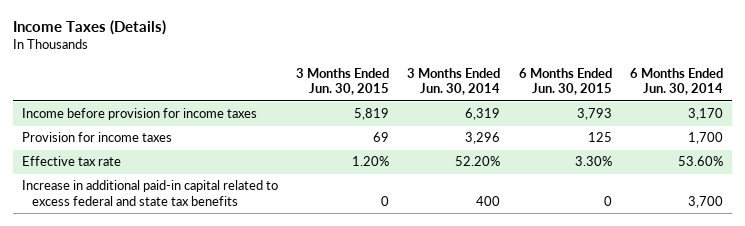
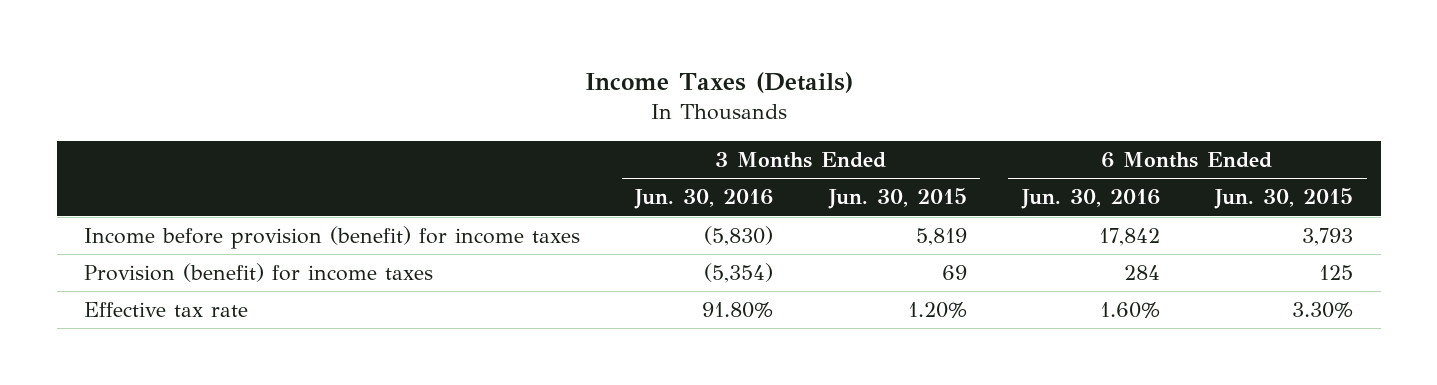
- | 3 Months Ended Jun. 30, 2015 | 3 Months Ended Jun. 30, 2014 | 6 Months Ended Jun. 30, 2015 | 6 Months Ended Jun. 30, 2014
+ | 3 Months Ended Jun. 30, 2016 | 3 Months Ended Jun. 30, 2015 | 6 Months Ended Jun. 30, 2016 | 6 Months Ended Jun. 30, 2015
- Income before provision for income taxes | 5,819 | 6,319 | 3,793 | 3,170
- Provision for income taxes | 69 | 3,296 | 125 | 1,700
+ Income before provision (benefit) for income taxes | (5,830) | 5,819 | 17,842 | 3,793
+ Provision (benefit) for income taxes | (5,354) | 69 | 284 | 125
- Increase in additional paid-in capital related to excess federal and state tax benefits | 0 | 400 | 0 | 3,700

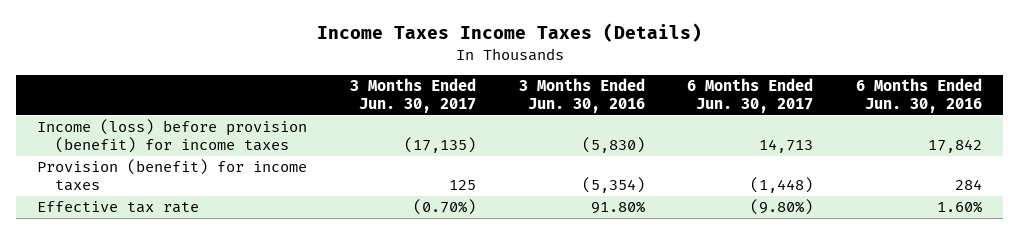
- Income Taxes (Details)
+ Income Taxes Income Taxes (Details)
- | 3 Months Ended Jun. 30, 2016 | 3 Months Ended Jun. 30, 2015 | 6 Months Ended Jun. 30, 2016 | 6 Months Ended Jun. 30, 2015
+ | 3 Months Ended Jun. 30, 2017 | 3 Months Ended Jun. 30, 2016 | 6 Months Ended Jun. 30, 2017 | 6 Months Ended Jun. 30, 2016
- Income before provision (benefit) for income taxes | (5,830) | 5,819 | 17,842 | 3,793
+ Income (loss) before provision (benefit) for income taxes | (17,135) | (5,830) | 14,713 | 17,842

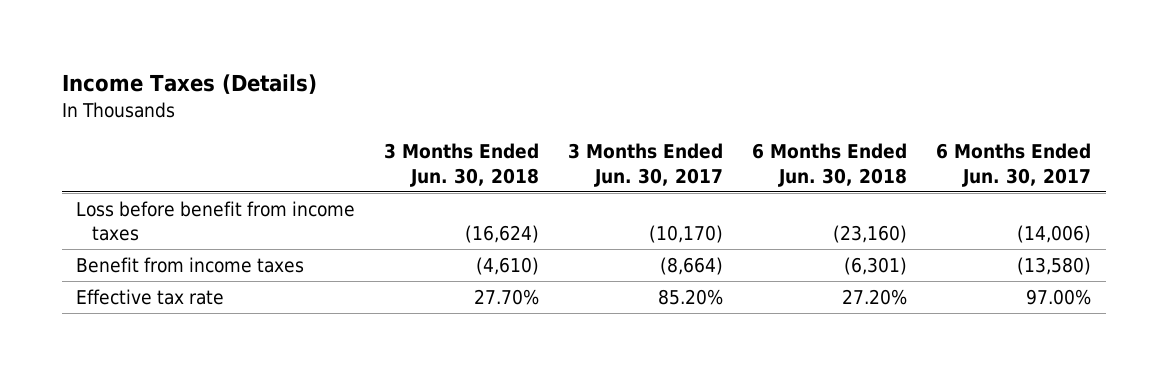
- Income Taxes Income Taxes (Details)
+ Income Taxes (Details)
- | 3 Months Ended Jun. 30, 2017 | 3 Months Ended Jun. 30, 2016 | 6 Months Ended Jun. 30, 2017 | 6 Months Ended Jun. 30, 2016
+ | 3 Months Ended Jun. 30, 2018 | 3 Months Ended Jun. 30, 2017 | 6 Months Ended Jun. 30, 2018 | 6 Months Ended Jun. 30, 2017
- Income (loss) before provision (benefit) for income taxes | (17,135) | (5,830) | 14,713 | 17,842
- Provision (benefit) for income taxes | 125 | (5,354) | (1,448) | 284
- Effective tax rate | (0.70%) | 91.80% | (9.80%) | 1.60%
+ Loss before benefit from income taxes | (16,624) | (10,170) | (23,160) | (14,006)
+ Benefit from income taxes | (4,610) | (8,664) | (6,301) | (13,580)
+ Effective tax rate | 27.70% | 85.20% | 27.20% | 97.00%

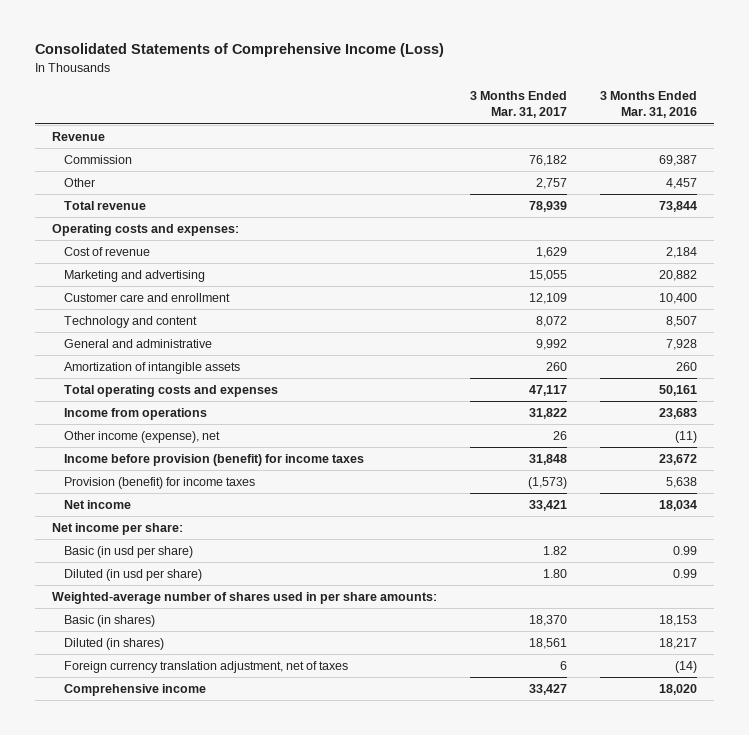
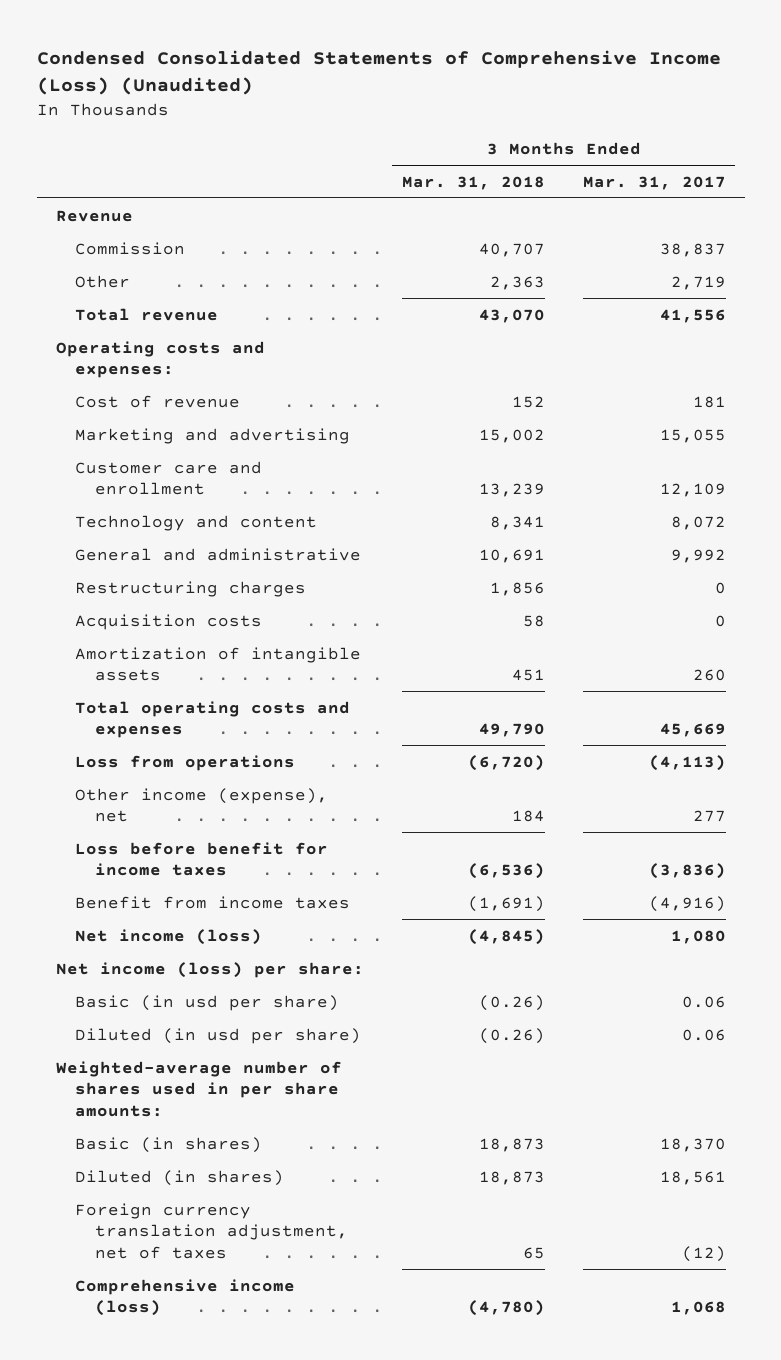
- Consolidated Statements of Comprehensive Income (Loss)
+ Condensed Consolidated Statements of Comprehensive Income (Loss) (Unaudited)
- | 3 Months Ended Mar. 31, 2017 | 3 Months Ended Mar. 31, 2016
+ | 3 Months Ended Mar. 31, 2018 | 3 Months Ended Mar. 31, 2017
- Commission | 76,182 | 69,387
- Other | 2,757 | 4,457
- Total revenue | 78,939 | 73,844
+ Commission | 40,707 | 38,837
+ Other | 2,363 | 2,719
+ Total revenue | 43,070 | 41,556
- Cost of revenue | 1,629 | 2,184
+ Cost of revenue | 152 | 181
+ Restructuring charges | 1,856 | 0
+ Acquisition costs | 58 | 0
- Total operating costs and expenses | 47,117 | 50,161
- Income from operations | 31,822 | 23,683
- Other income (expense), net | 26 | (11)
- Income before provision (benefit) for income taxes | 31,848 | 23,672
- Provision (benefit) for income taxes | (1,573) | 5,638
- Net income | 33,421 | 18,034
- Net income per share:
- Basic (in usd per share) | 1.82 | 0.99
- Diluted (in usd per share) | 1.80 | 0.99
+ Total operating costs and expenses | 49,790 | 45,669
+ Loss from operations | (6,720) | (4,113)
+ Other income (expense), net | 184 | 277
+ Loss before benefit for income taxes | (6,536) | (3,836)
+ Benefit from income taxes | (1,691) | (4,916)
+ Net income (loss) | (4,845) | 1,080
+ Net income (loss) per share:
+ Basic (in usd per share) | (0.26) | 0.06
+ Diluted (in usd per share) | (0.26) | 0.06
- Foreign currency translation adjustment, net of taxes | 6 | (14)
- Comprehensive income | 33,427 | 18,020
+ Foreign currency translation adjustment, net of taxes | 65 | (12)
+ Comprehensive income (loss) | (4,780) | 1,068

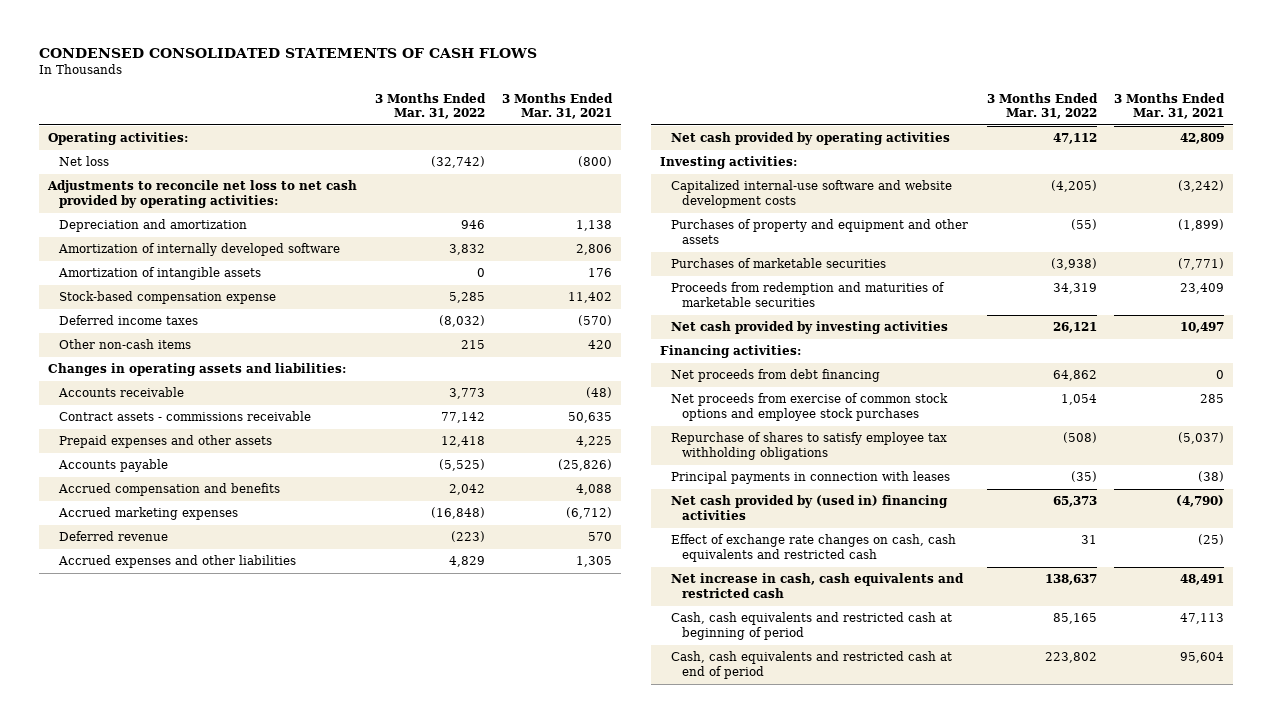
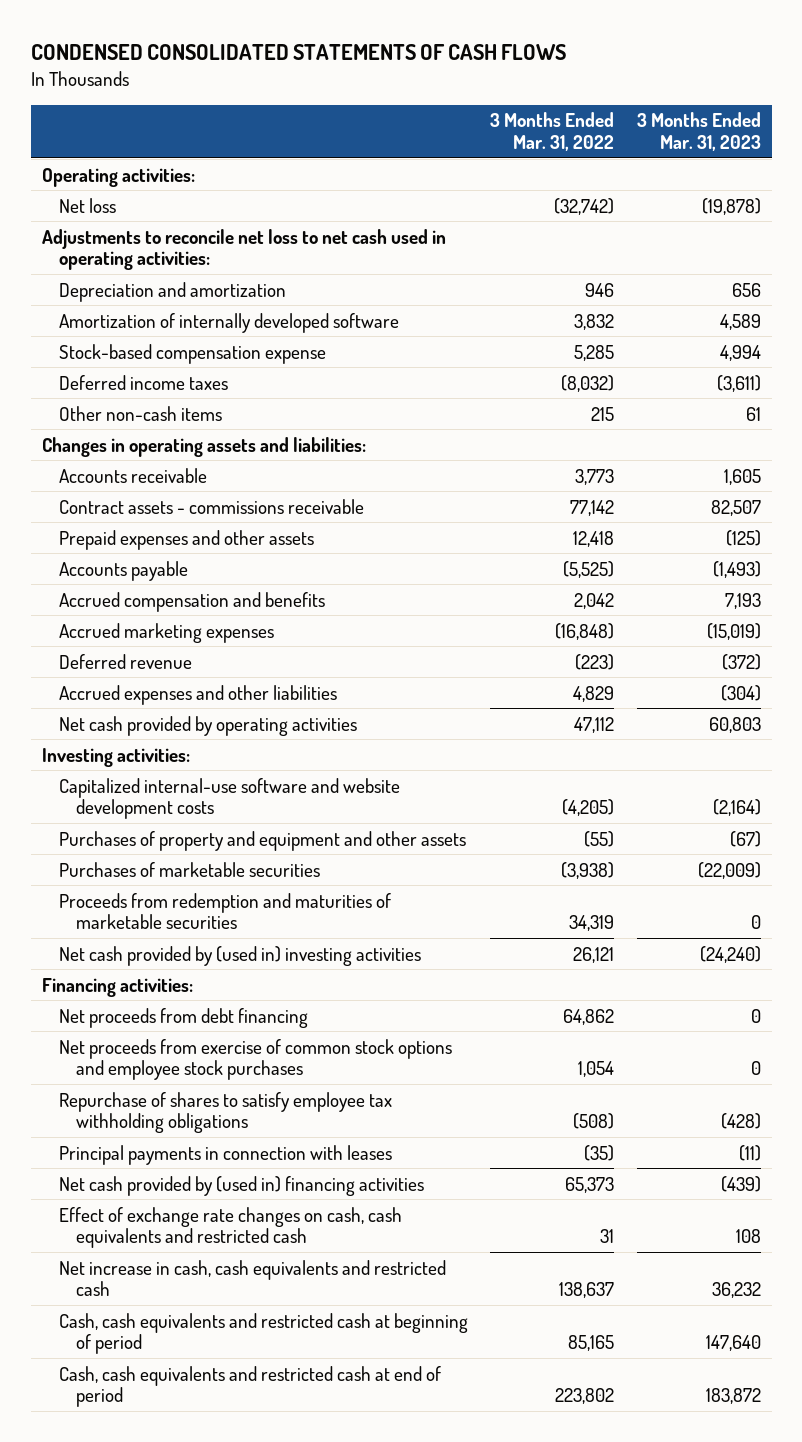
- | 3 Months Ended Mar. 31, 2022 | 3 Months Ended Mar. 31, 2021
+ | 3 Months Ended Mar. 31, 2022 | 3 Months Ended Mar. 31, 2023
- Adjustments to reconcile net loss to net cash provided by operating activities:
+ Adjustments to reconcile net loss to net cash used in operating activities:
- Amortization of intangible assets | 0 | 176
- Net cash provided by investing activities | 26,121 | 10,497
+ Net cash provided by (used in) investing activities | 26,121 | (24,240)

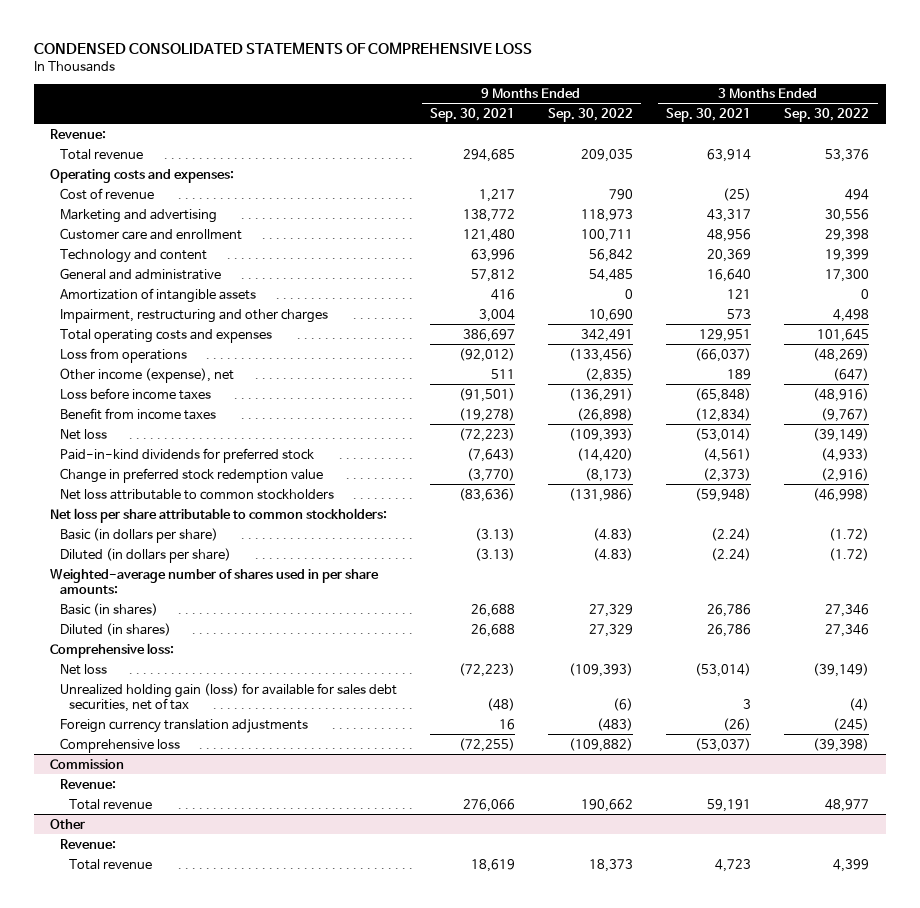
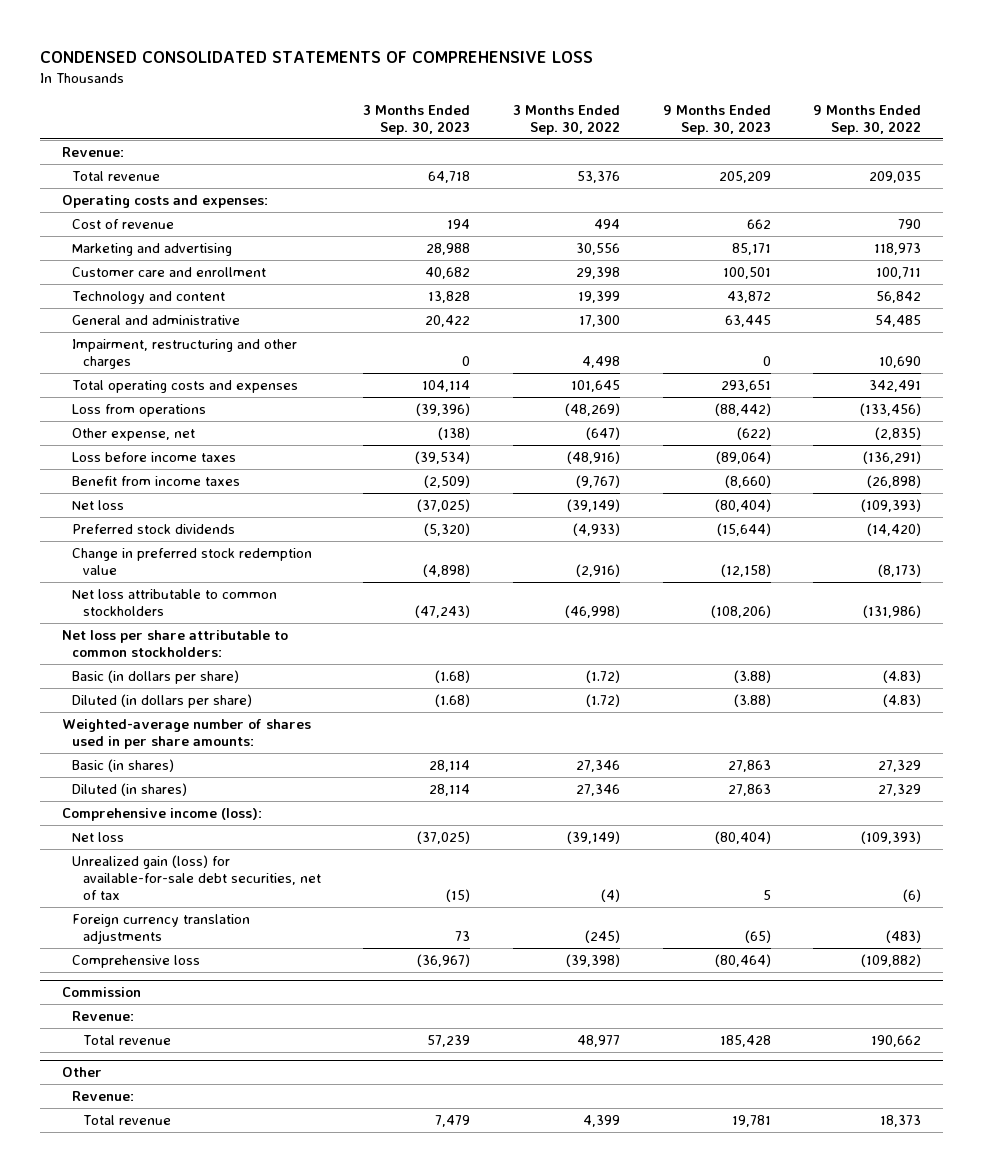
- | 9 Months Ended Sep. 30, 2021 | 9 Months Ended Sep. 30, 2022 | 3 Months Ended Sep. 30, 2021 | 3 Months Ended Sep. 30, 2022
+ | 3 Months Ended Sep. 30, 2023 | 3 Months Ended Sep. 30, 2022 | 9 Months Ended Sep. 30, 2023 | 9 Months Ended Sep. 30, 2022
- Amortization of intangible assets | 416 | 0 | 121 | 0
- Other income (expense), net | 511 | (2,835) | 189 | (647)
+ Other expense, net | (138) | (647) | (622) | (2,835)
- Paid-in-kind dividends for preferred stock | (7,643) | (14,420) | (4,561) | (4,933)
+ Preferred stock dividends | (5,320) | (4,933) | (15,644) | (14,420)
- Comprehensive loss:
+ Comprehensive income (loss):
- Unrealized holding gain (loss) for available for sales debt securities, net of tax | (48) | (6) | 3 | (4)
+ Unrealized gain (loss) for available-for-sale debt securities, net of tax | (15) | (4) | 5 | (6)

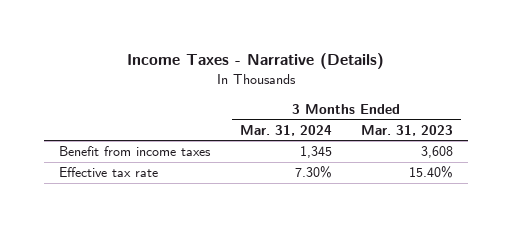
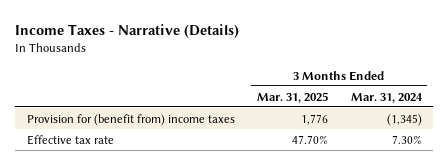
- | 3 Months Ended Mar. 31, 2024 | 3 Months Ended Mar. 31, 2023
+ | 3 Months Ended Mar. 31, 2025 | 3 Months Ended Mar. 31, 2024
- Benefit from income taxes | 1,345 | 3,608
+ Provision for (benefit from) income taxes | 1,776 | (1,345)

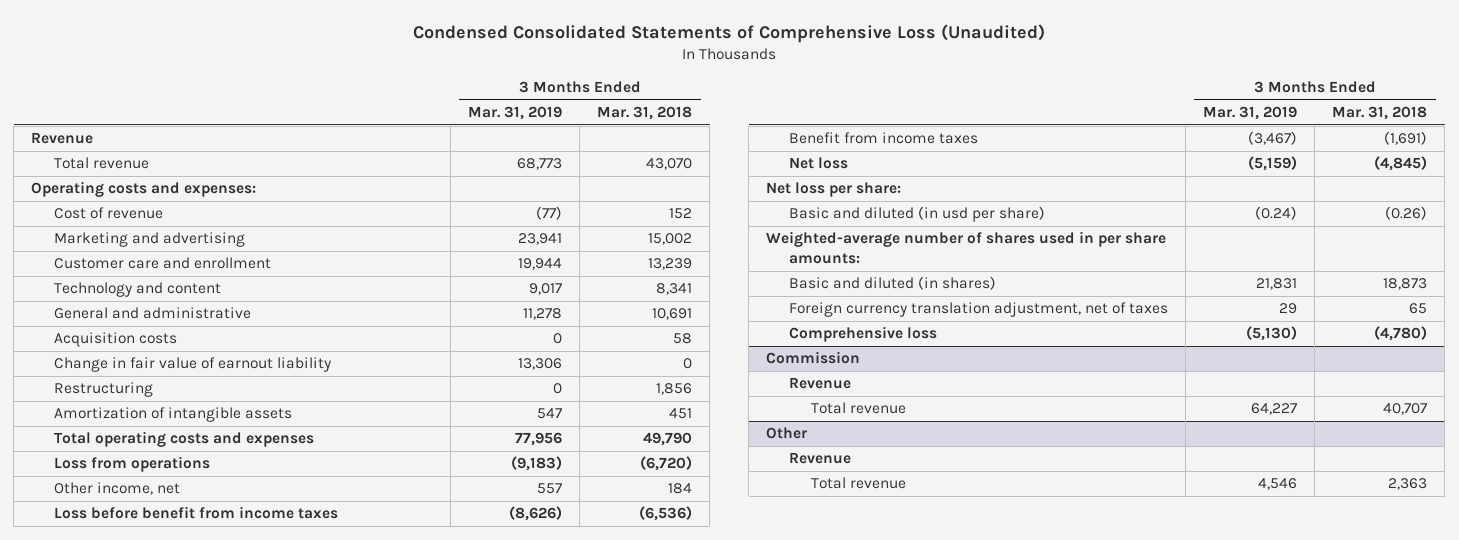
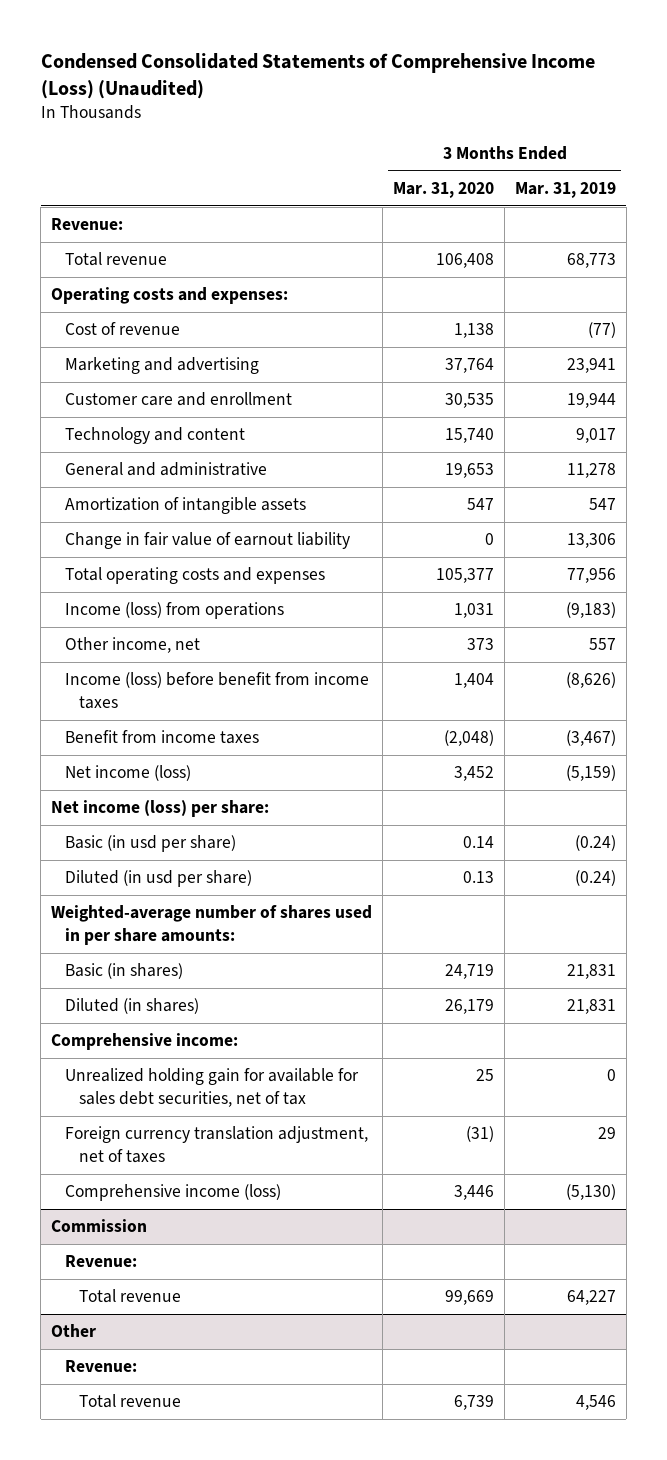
- Condensed Consolidated Statements of Comprehensive Loss (Unaudited)
+ Condensed Consolidated Statements of Comprehensive Income (Loss) (Unaudited)
- | 3 Months Ended Mar. 31, 2019 | 3 Months Ended Mar. 31, 2018
+ | 3 Months Ended Mar. 31, 2020 | 3 Months Ended Mar. 31, 2019
- Revenue
+ Revenue:
- Acquisition costs | 0 | 58
- Restructuring | 0 | 1,856
moved down: Change in fair value of earnout liability | 0 | 13,306
- Loss from operations | (9,183) | (6,720)
+ Income (loss) from operations | 1,031 | (9,183)
- Loss before benefit from income taxes | (8,626) | (6,536)
+ Income (loss) before benefit from income taxes | 1,404 | (8,626)
- Net loss | (5,159) | (4,845)
- Net loss per share:
- Basic and diluted (in usd per share) | (0.24) | (0.26)
+ Net income (loss) | 3,452 | (5,159)
+ Net income (loss) per share:
+ Basic (in usd per share) | 0.14 | (0.24)
+ Diluted (in usd per share) | 0.13 | (0.24)
- Basic and diluted (in shares) | 21,831 | 18,873
+ Basic (in shares) | 24,719 | 21,831
+ Diluted (in shares) | 26,179 | 21,831
+ Comprehensive income:
+ Unrealized holding gain for available for sales debt securities, net of tax | 25 | 0
- Comprehensive loss | (5,130) | (4,780)
+ Comprehensive income (loss) | 3,446 | (5,130)
@ Commission
- Revenue
+ Revenue:
@ Other
- Revenue
+ Revenue:

